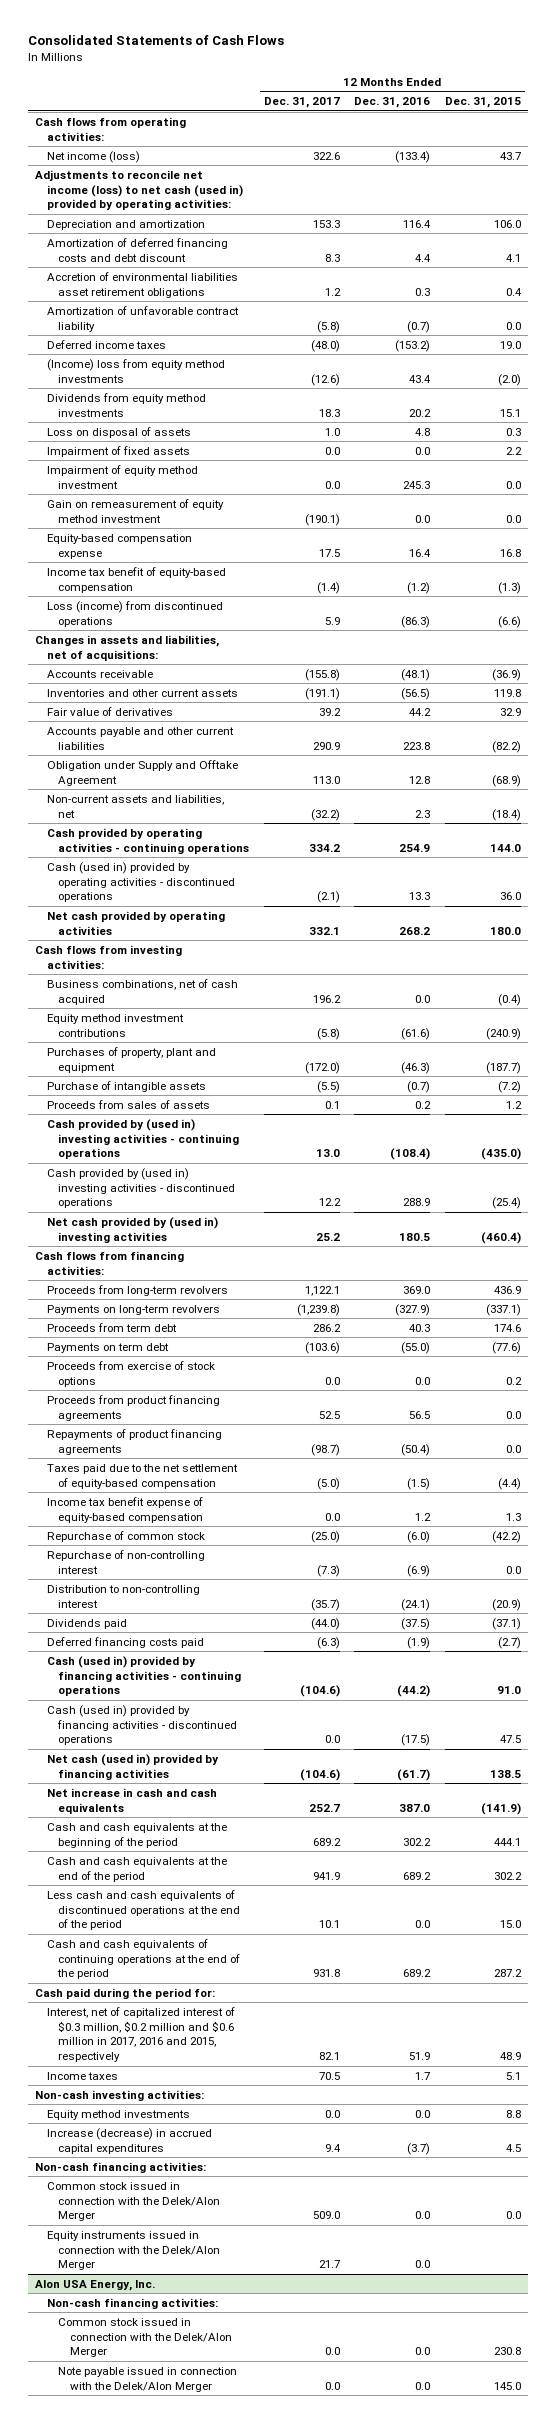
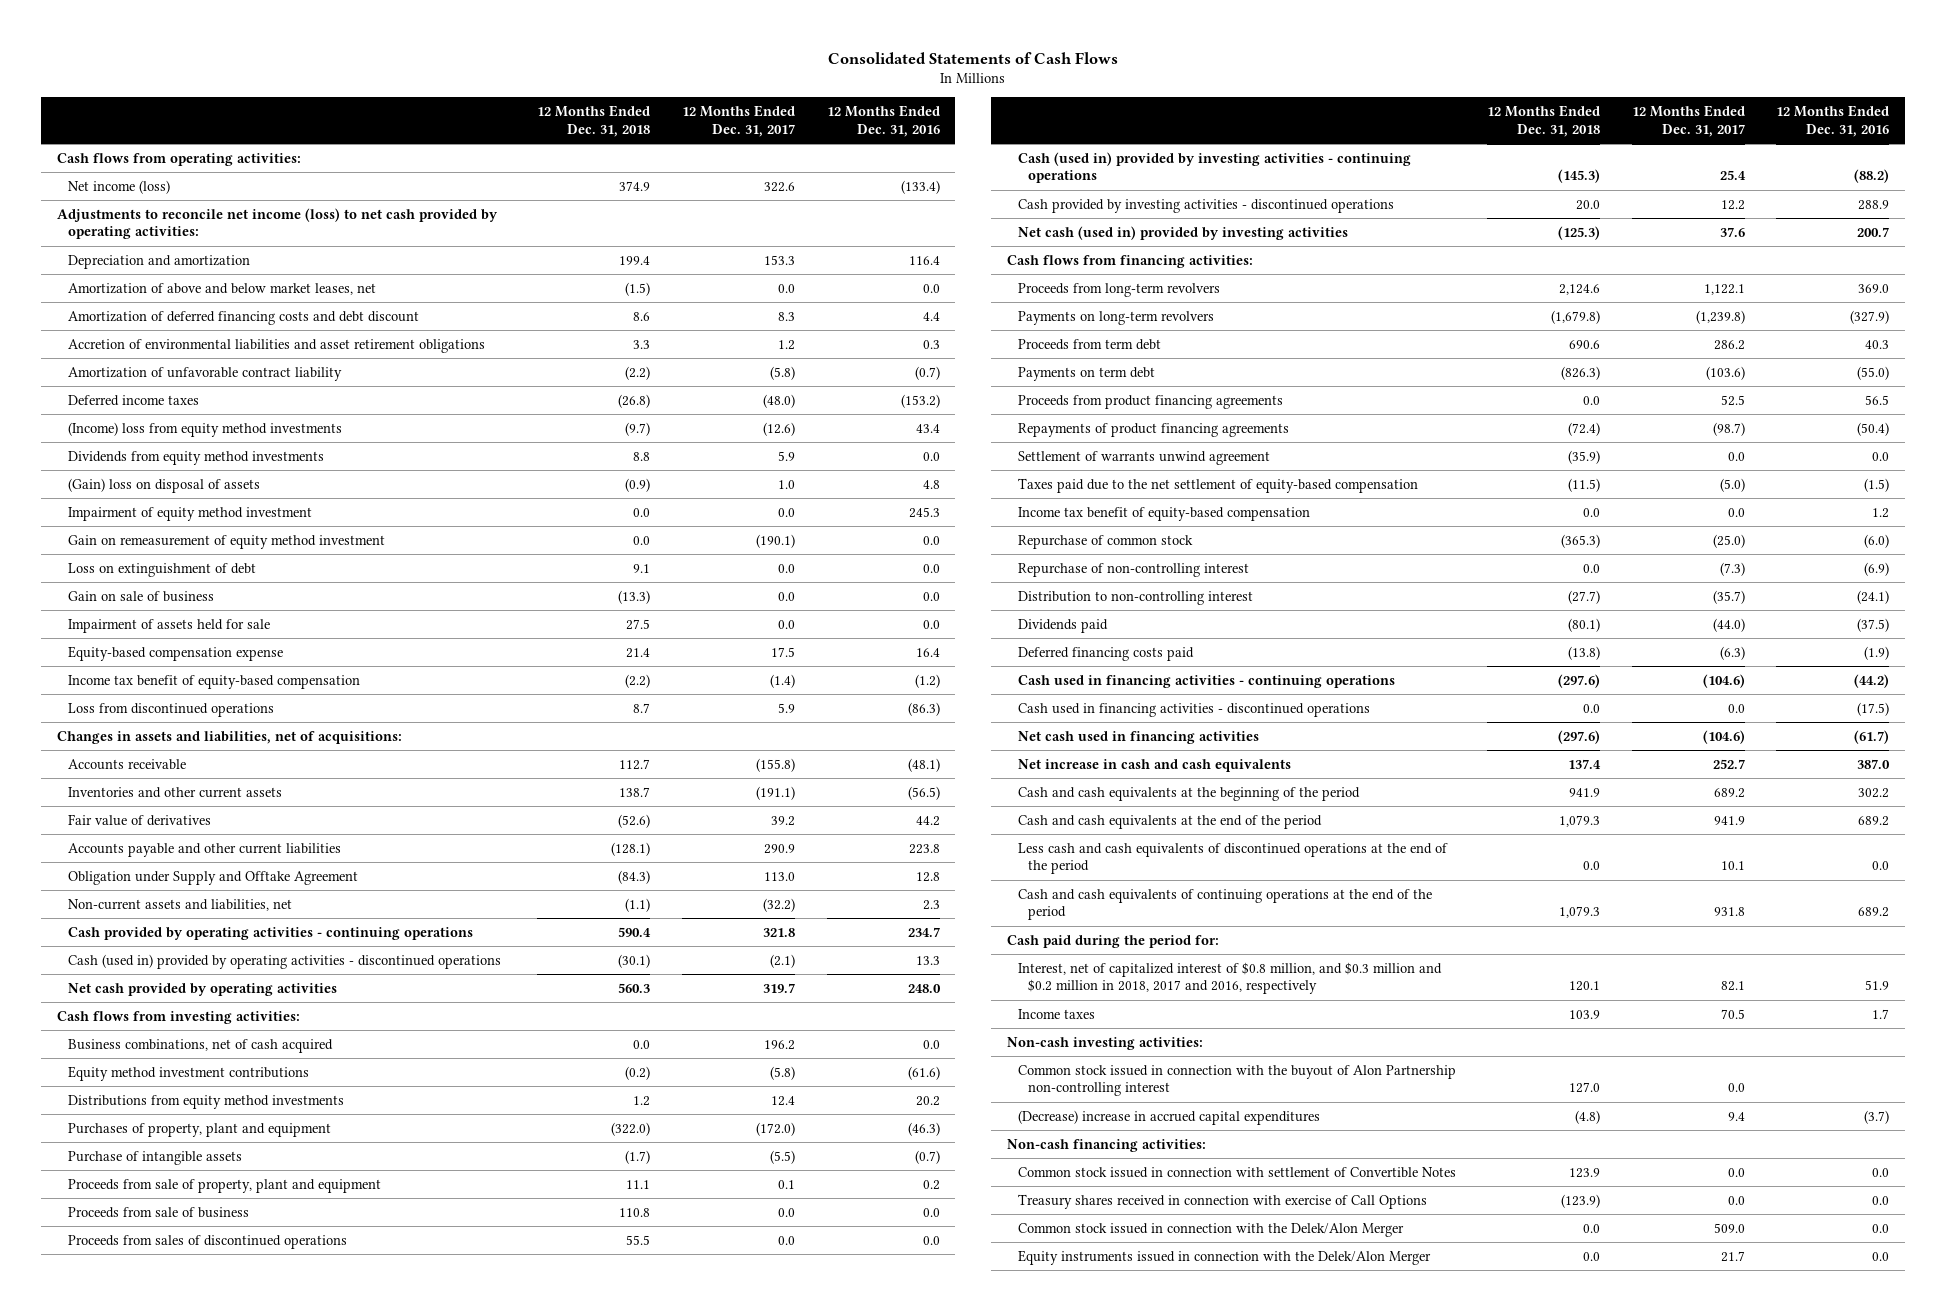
- | 12 Months Ended Dec. 31, 2017 | 12 Months Ended Dec. 31, 2016 | 12 Months Ended Dec. 31, 2015
+ | 12 Months Ended Dec. 31, 2018 | 12 Months Ended Dec. 31, 2017 | 12 Months Ended Dec. 31, 2016
- Adjustments to reconcile net income (loss) to net cash (used in) provided by operating activities:
+ Adjustments to reconcile net income (loss) to net cash provided by operating activities:
+ Amortization of above and below market leases, net | (1.5) | 0.0 | 0.0
- Accretion of environmental liabilities asset retirement obligations | 1.2 | 0.3 | 0.4
+ Accretion of environmental liabilities and asset retirement obligations | 3.3 | 1.2 | 0.3
- Dividends from equity method investments | 18.3 | 20.2 | 15.1
- Loss on disposal of assets | 1.0 | 4.8 | 0.3
- Impairment of fixed assets | 0.0 | 0.0 | 2.2
+ Dividends from equity method investments | 8.8 | 5.9 | 0.0
+ (Gain) loss on disposal of assets | (0.9) | 1.0 | 4.8
+ Loss on extinguishment of debt | 9.1 | 0.0 | 0.0
+ Gain on sale of business | (13.3) | 0.0 | 0.0
+ Impairment of assets held for sale | 27.5 | 0.0 | 0.0
- Loss (income) from discontinued operations | 5.9 | (86.3) | (6.6)
+ Loss from discontinued operations | 8.7 | 5.9 | (86.3)
- Cash provided by operating activities - continuing operations | 334.2 | 254.9 | 144.0
+ Cash provided by operating activities - continuing operations | 590.4 | 321.8 | 234.7
- Net cash provided by operating activities | 332.1 | 268.2 | 180.0
+ Net cash provided by operating activities | 560.3 | 319.7 | 248.0
+ Distributions from equity method investments | 1.2 | 12.4 | 20.2
- Proceeds from sales of assets | 0.1 | 0.2 | 1.2
- Cash provided by (used in) investing activities - continuing operations | 13.0 | (108.4) | (435.0)
- Cash provided by (used in) investing activities - discontinued operations | 12.2 | 288.9 | (25.4)
- Net cash provided by (used in) investing activities | 25.2 | 180.5 | (460.4)
+ Proceeds from sale of property, plant and equipment | 11.1 | 0.1 | 0.2
+ Proceeds from sale of business | 110.8 | 0.0 | 0.0
+ Proceeds from sales of discontinued operations | 55.5 | 0.0 | 0.0
+ Cash (used in) provided by investing activities - continuing operations | (145.3) | 25.4 | (88.2)
+ Cash provided by investing activities - discontinued operations | 20.0 | 12.2 | 288.9
+ Net cash (used in) provided by investing activities | (125.3) | 37.6 | 200.7
- Proceeds from exercise of stock options | 0.0 | 0.0 | 0.2
+ Settlement of warrants unwind agreement | (35.9) | 0.0 | 0.0
- Income tax benefit expense of equity-based compensation | 0.0 | 1.2 | 1.3
+ Income tax benefit of equity-based compensation | 0.0 | 0.0 | 1.2
- Cash (used in) provided by financing activities - continuing operations | (104.6) | (44.2) | 91.0
- Cash (used in) provided by financing activities - discontinued operations | 0.0 | (17.5) | 47.5
- Net cash (used in) provided by financing activities | (104.6) | (61.7) | 138.5
+ Cash used in financing activities - continuing operations | (297.6) | (104.6) | (44.2)
+ Cash used in financing activities - discontinued operations | 0.0 | 0.0 | (17.5)
+ Net cash used in financing activities | (297.6) | (104.6) | (61.7)
- Interest, net of capitalized interest of $0.3 million, $0.2 million and $0.6 million in 2017, 2016 and 2015, respectively | 82.1 | 51.9 | 48.9
+ Interest, net of capitalized interest of $0.8 million, and $0.3 million and $0.2 million in 2018, 2017 and 2016, respectively | 120.1 | 82.1 | 51.9
- Equity method investments | 0.0 | 0.0 | 8.8
- Increase (decrease) in accrued capital expenditures | 9.4 | (3.7) | 4.5
+ Common stock issued in connection with the buyout of Alon Partnership non-controlling interest | 127.0 | 0.0 |
+ (Decrease) increase in accrued capital expenditures | (4.8) | 9.4 | (3.7)
+ Common stock issued in connection with settlement of Convertible Notes | 123.9 | 0.0 | 0.0
+ Treasury shares received in connection with exercise of Call Options | (123.9) | 0.0 | 0.0
- Alon USA Energy, Inc.
- Non-cash financing activities:
- Common stock issued in connection with the Delek/Alon Merger | 0.0 | 0.0 | 230.8
- Note payable issued in connection with the Delek/Alon Merger | 0.0 | 0.0 | 145.0

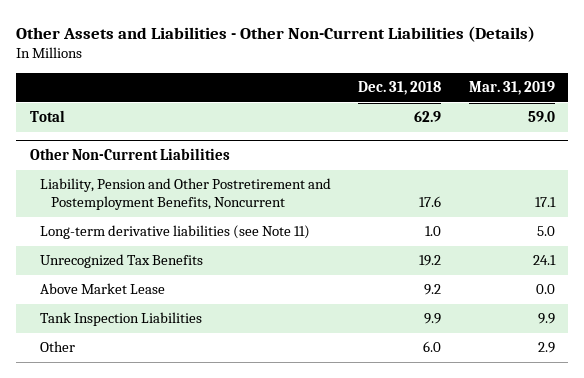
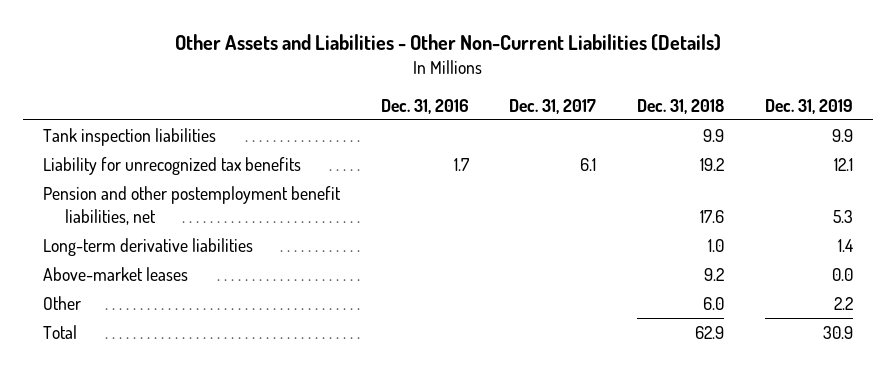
- | Dec. 31, 2018 | Mar. 31, 2019
+ | Dec. 31, 2016 | Dec. 31, 2017 | Dec. 31, 2018 | Dec. 31, 2019
- Other Non-Current Liabilities
- Liability, Pension and Other Postretirement and Postemployment Benefits, Noncurrent | 17.6 | 17.1
- Long-term derivative liabilities (see Note 11) | 1.0 | 5.0
- Unrecognized Tax Benefits | 19.2 | 24.1
- Above Market Lease | 9.2 | 0.0
- Tank Inspection Liabilities | 9.9 | 9.9
+ Tank inspection liabilities | | | 9.9 | 9.9
+ Liability for unrecognized tax benefits | 1.7 | 6.1 | 19.2 | 12.1
+ Pension and other postemployment benefit liabilities, net | | | 17.6 | 5.3
+ Long-term derivative liabilities | | | 1.0 | 1.4
+ Above-market leases | | | 9.2 | 0.0
moved down: Total | | | 62.9 | 30.9

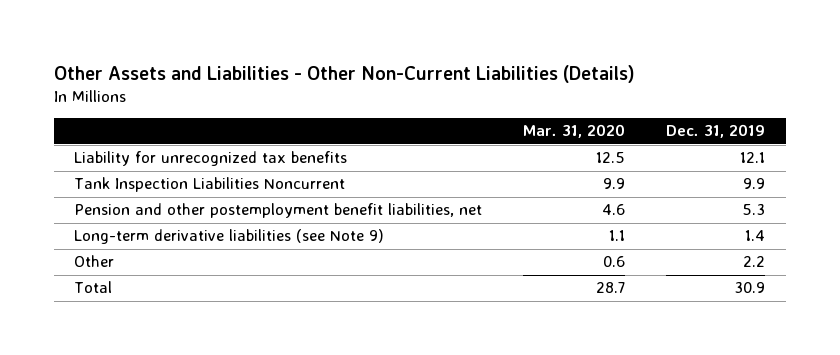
- | Dec. 31, 2016 | Dec. 31, 2017 | Dec. 31, 2018 | Dec. 31, 2019
+ | Mar. 31, 2020 | Dec. 31, 2019
- Tank inspection liabilities | | | 9.9 | 9.9
+ Tank Inspection Liabilities Noncurrent | 9.9 | 9.9
- Long-term derivative liabilities | | | 1.0 | 1.4
- Above-market leases | | | 9.2 | 0.0
+ Long-term derivative liabilities (see Note 9) | 1.1 | 1.4

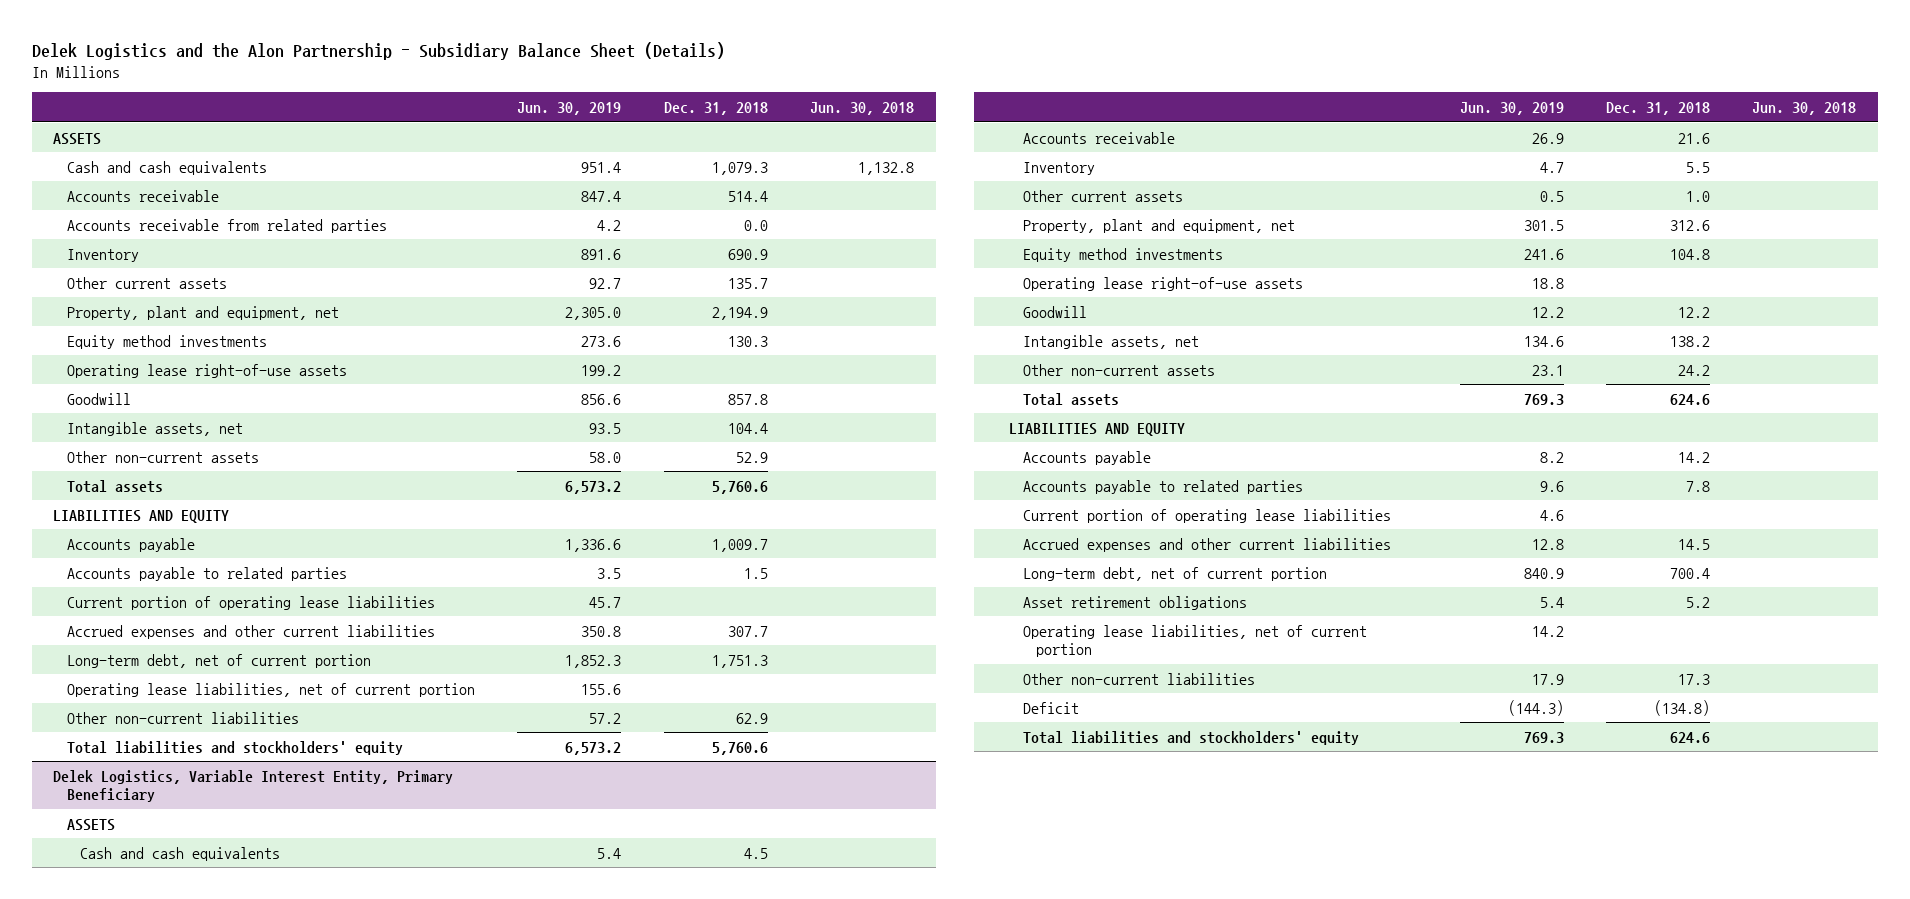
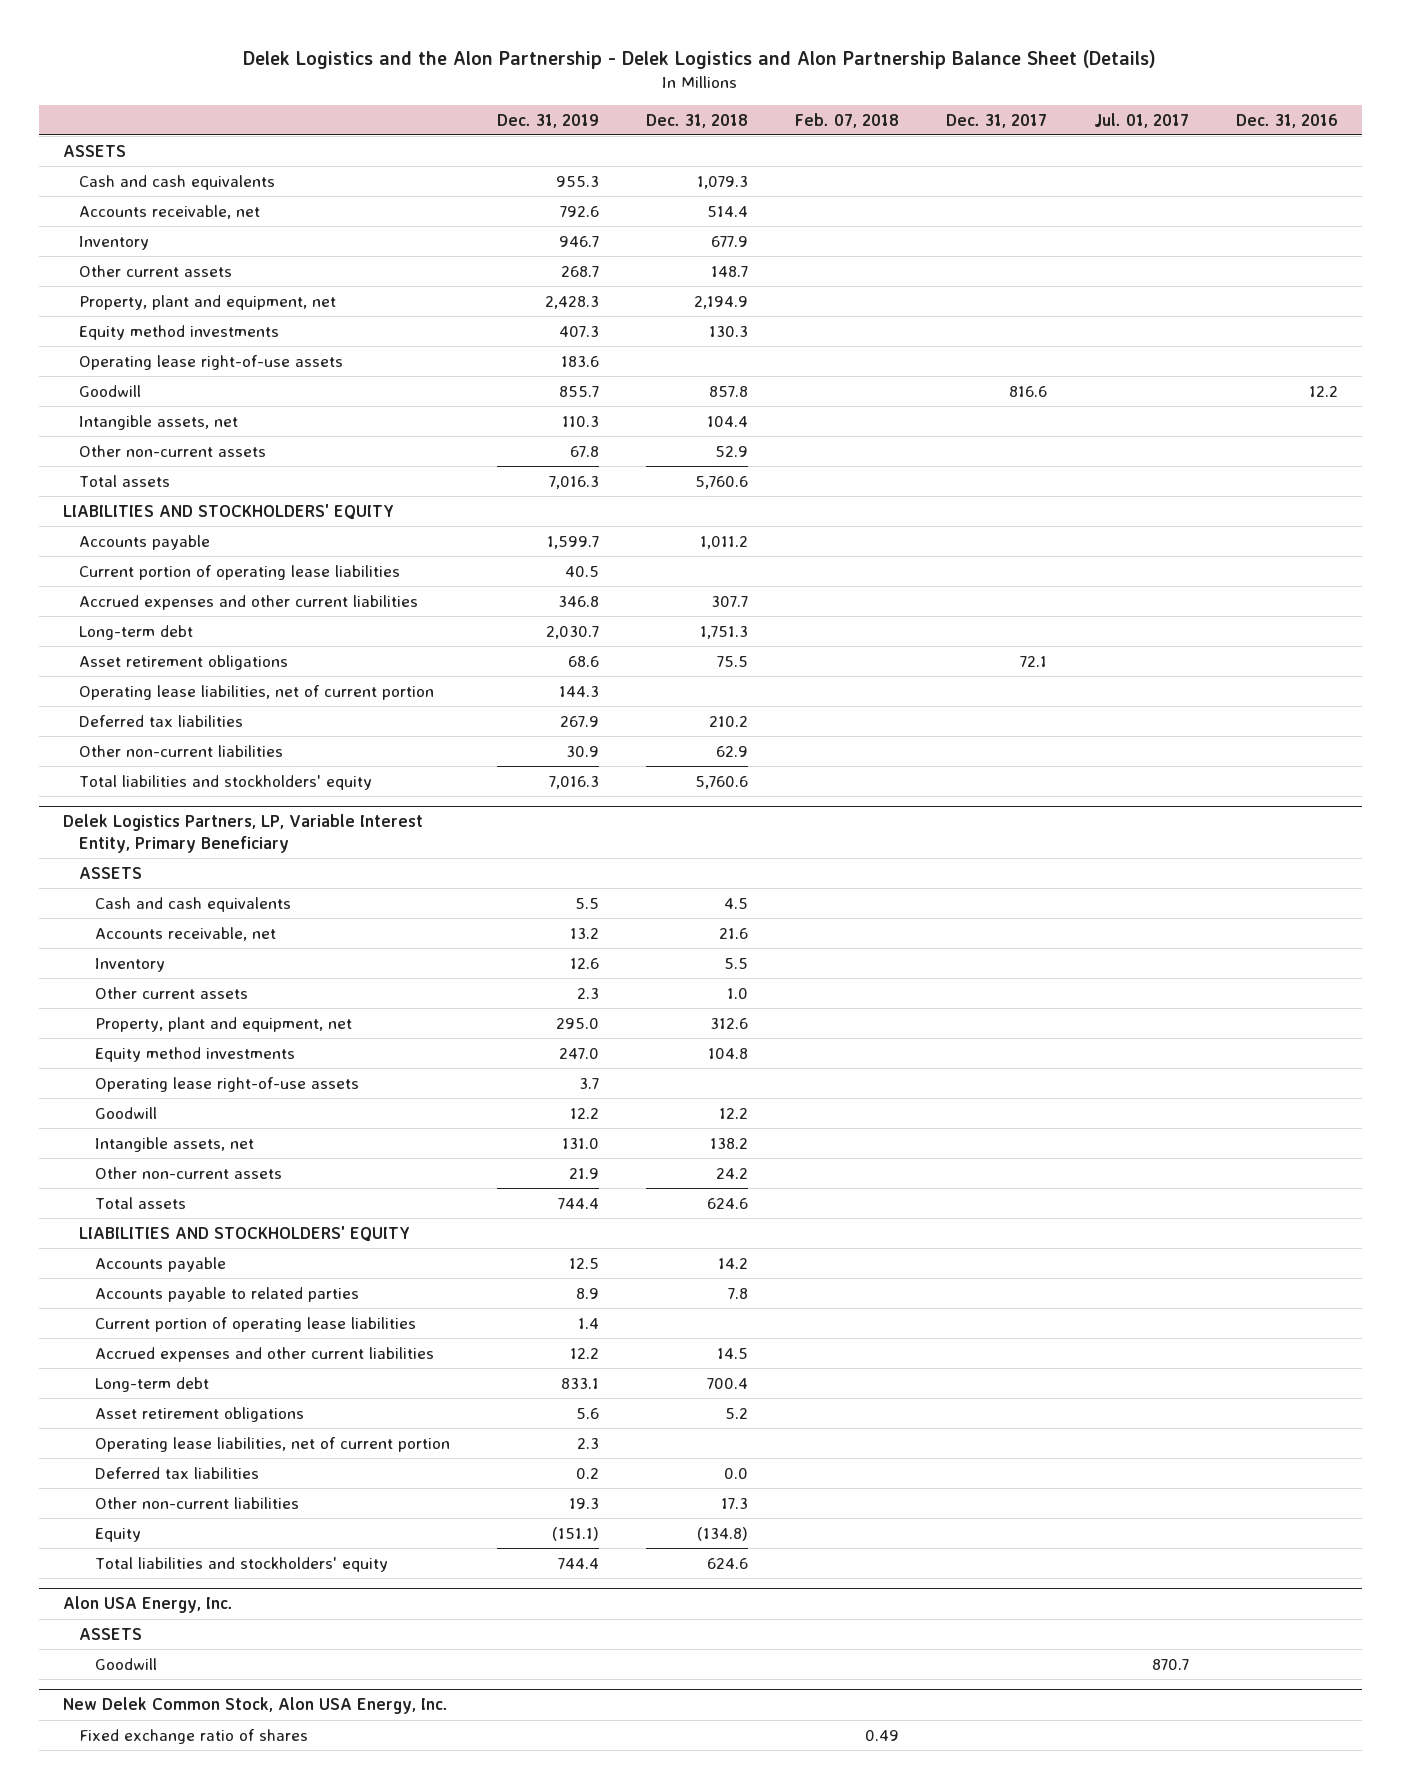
- Delek Logistics and the Alon Partnership - Subsidiary Balance Sheet (Details)
+ Delek Logistics and the Alon Partnership - Delek Logistics and Alon Partnership Balance Sheet (Details)
- | Jun. 30, 2019 | Dec. 31, 2018 | Jun. 30, 2018
+ | Dec. 31, 2019 | Dec. 31, 2018 | Feb. 07, 2018 | Dec. 31, 2017 | Jul. 01, 2017 | Dec. 31, 2016
- Accounts receivable | 847.4 | 514.4 |
- Accounts receivable from related parties | 4.2 | 0.0 |
- Inventory | 891.6 | 690.9 |
- Other current assets | 92.7 | 135.7 |
+ Accounts receivable, net | 792.6 | 514.4 | | | |
+ Inventory | 946.7 | 677.9 | | | |
+ Other current assets | 268.7 | 148.7 | | | |
- LIABILITIES AND EQUITY
- Accounts payable | 1,336.6 | 1,009.7 |
- Accounts payable to related parties | 3.5 | 1.5 |
+ LIABILITIES AND STOCKHOLDERS' EQUITY
+ Accounts payable | 1,599.7 | 1,011.2 | | | |
- Long-term debt, net of current portion | 1,852.3 | 1,751.3 |
+ Long-term debt | 2,030.7 | 1,751.3 | | | |
+ Asset retirement obligations | 68.6 | 75.5 | | 72.1 | |
+ Deferred tax liabilities | 267.9 | 210.2 | | | |
- Delek Logistics, Variable Interest Entity, Primary Beneficiary
+ Delek Logistics Partners, LP, Variable Interest Entity, Primary Beneficiary
- Accounts receivable | 26.9 | 21.6 |
+ Accounts receivable, net | 13.2 | 21.6 | | | |
- LIABILITIES AND EQUITY
+ LIABILITIES AND STOCKHOLDERS' EQUITY
- Long-term debt, net of current portion | 840.9 | 700.4 |
+ Long-term debt | 833.1 | 700.4 | | | |
+ Deferred tax liabilities | 0.2 | 0.0 | | | |
- Deficit | (144.3) | (134.8) |
+ Equity | (151.1) | (134.8) | | | |
+ Alon USA Energy, Inc.
+ ASSETS
+ Goodwill | | | | | 870.7 |
+ New Delek Common Stock, Alon USA Energy, Inc.
+ Fixed exchange ratio of shares | | | 0.49 | | |

